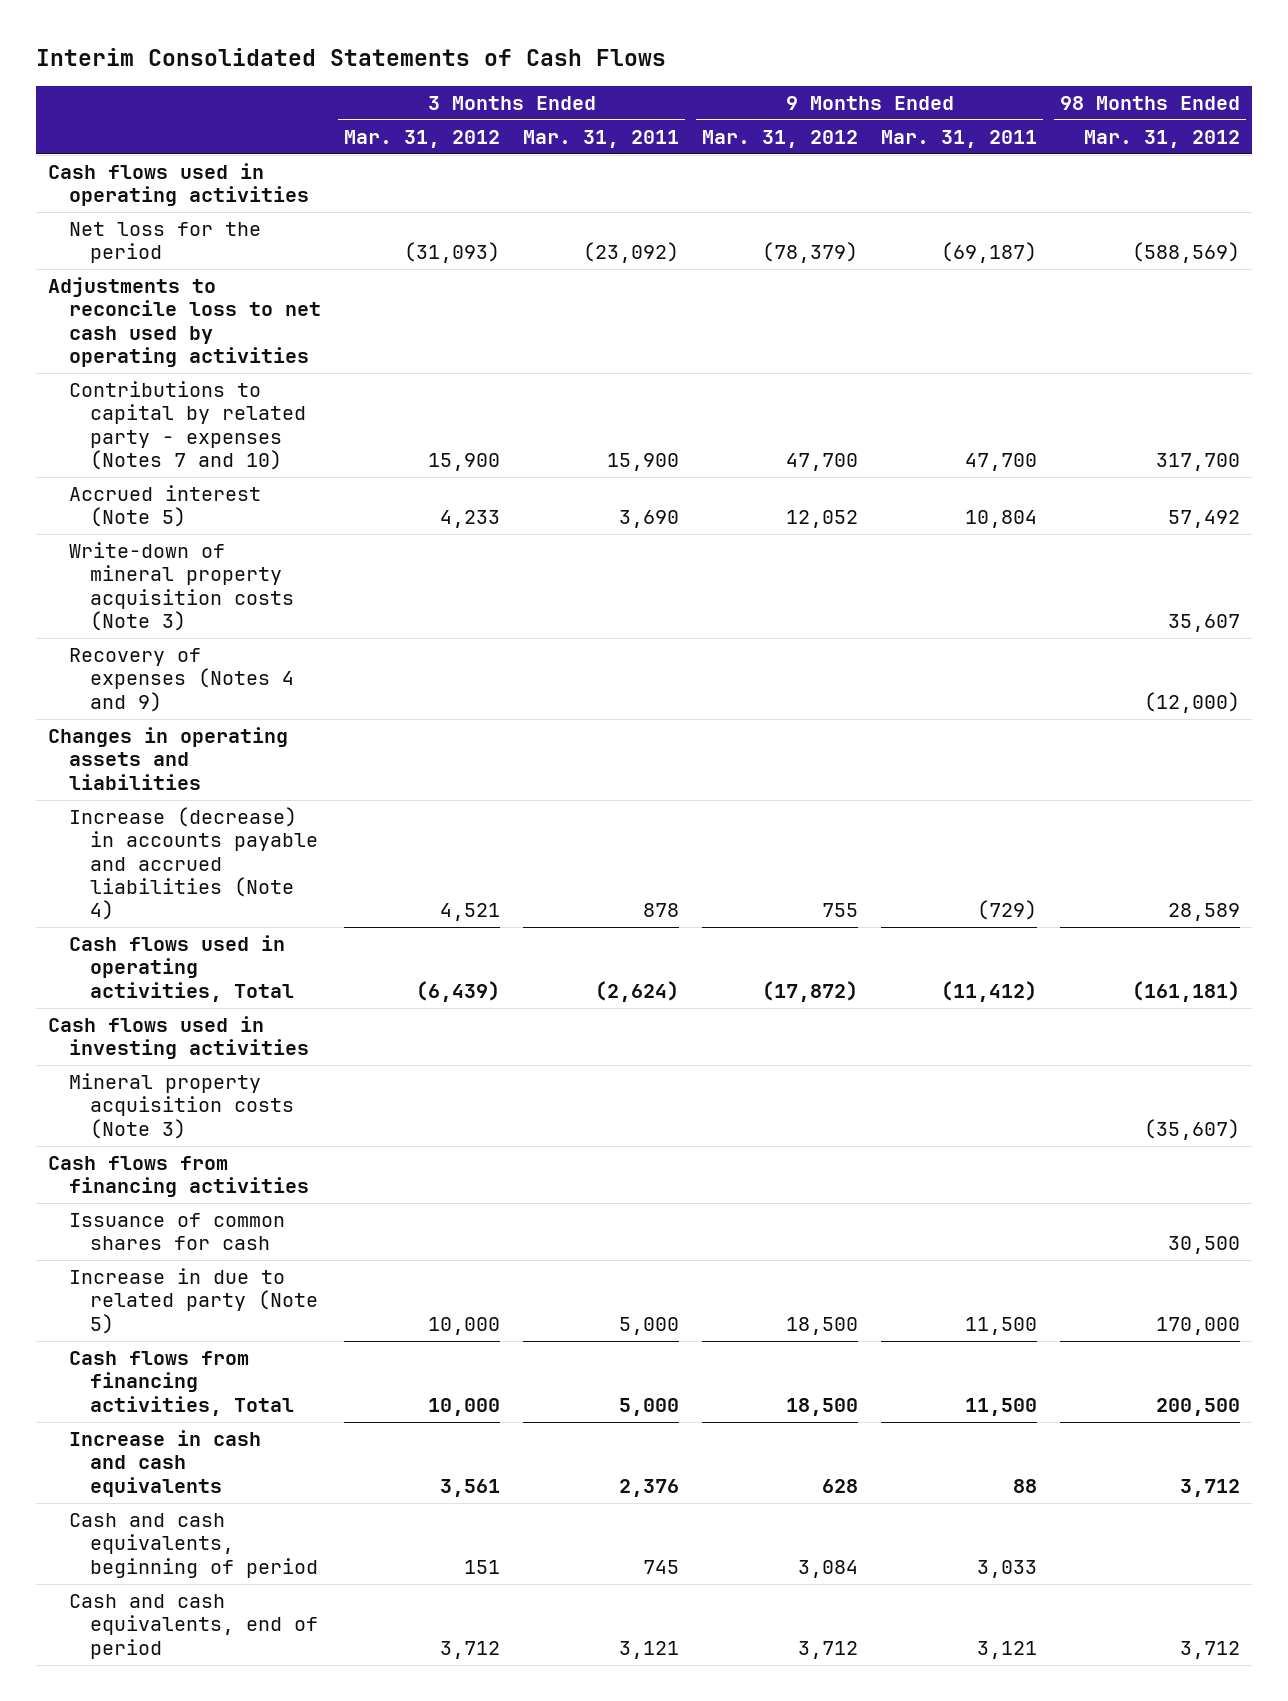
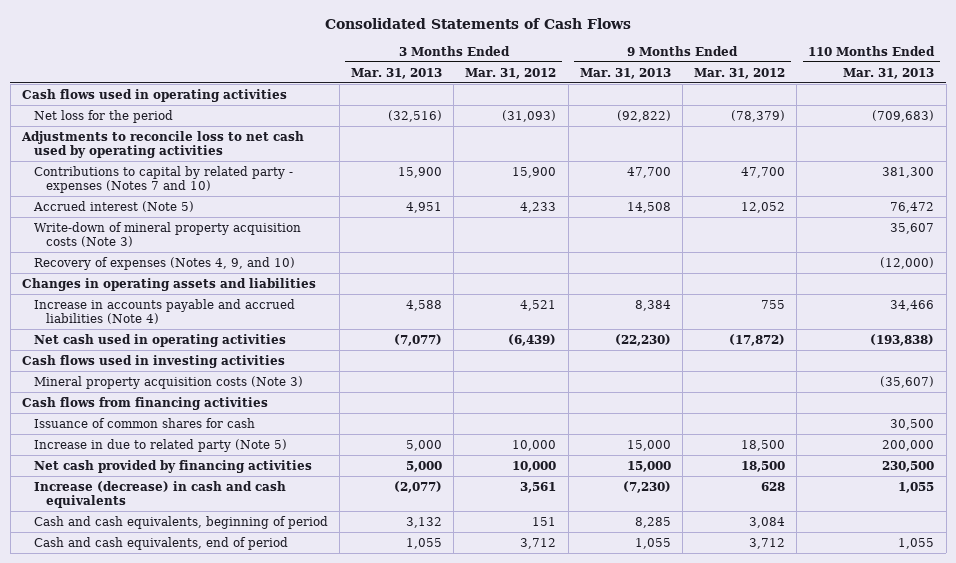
- Interim Consolidated Statements of Cash Flows
+ Consolidated Statements of Cash Flows
- | 3 Months Ended Mar. 31, 2012 | 3 Months Ended Mar. 31, 2011 | 9 Months Ended Mar. 31, 2012 | 9 Months Ended Mar. 31, 2011 | 98 Months Ended Mar. 31, 2012
+ | 3 Months Ended Mar. 31, 2013 | 3 Months Ended Mar. 31, 2012 | 9 Months Ended Mar. 31, 2013 | 9 Months Ended Mar. 31, 2012 | 110 Months Ended Mar. 31, 2013
- Recovery of expenses (Notes 4 and 9) | | | | | (12,000)
+ Recovery of expenses (Notes 4, 9, and 10) | | | | | (12,000)
- Increase (decrease) in accounts payable and accrued liabilities (Note 4) | 4,521 | 878 | 755 | (729) | 28,589
- Cash flows used in operating activities, Total | (6,439) | (2,624) | (17,872) | (11,412) | (161,181)
+ Increase in accounts payable and accrued liabilities (Note 4) | 4,588 | 4,521 | 8,384 | 755 | 34,466
+ Net cash used in operating activities | (7,077) | (6,439) | (22,230) | (17,872) | (193,838)
- Cash flows from financing activities, Total | 10,000 | 5,000 | 18,500 | 11,500 | 200,500
- Increase in cash and cash equivalents | 3,561 | 2,376 | 628 | 88 | 3,712
+ Net cash provided by financing activities | 5,000 | 10,000 | 15,000 | 18,500 | 230,500
+ Increase (decrease) in cash and cash equivalents | (2,077) | 3,561 | (7,230) | 628 | 1,055

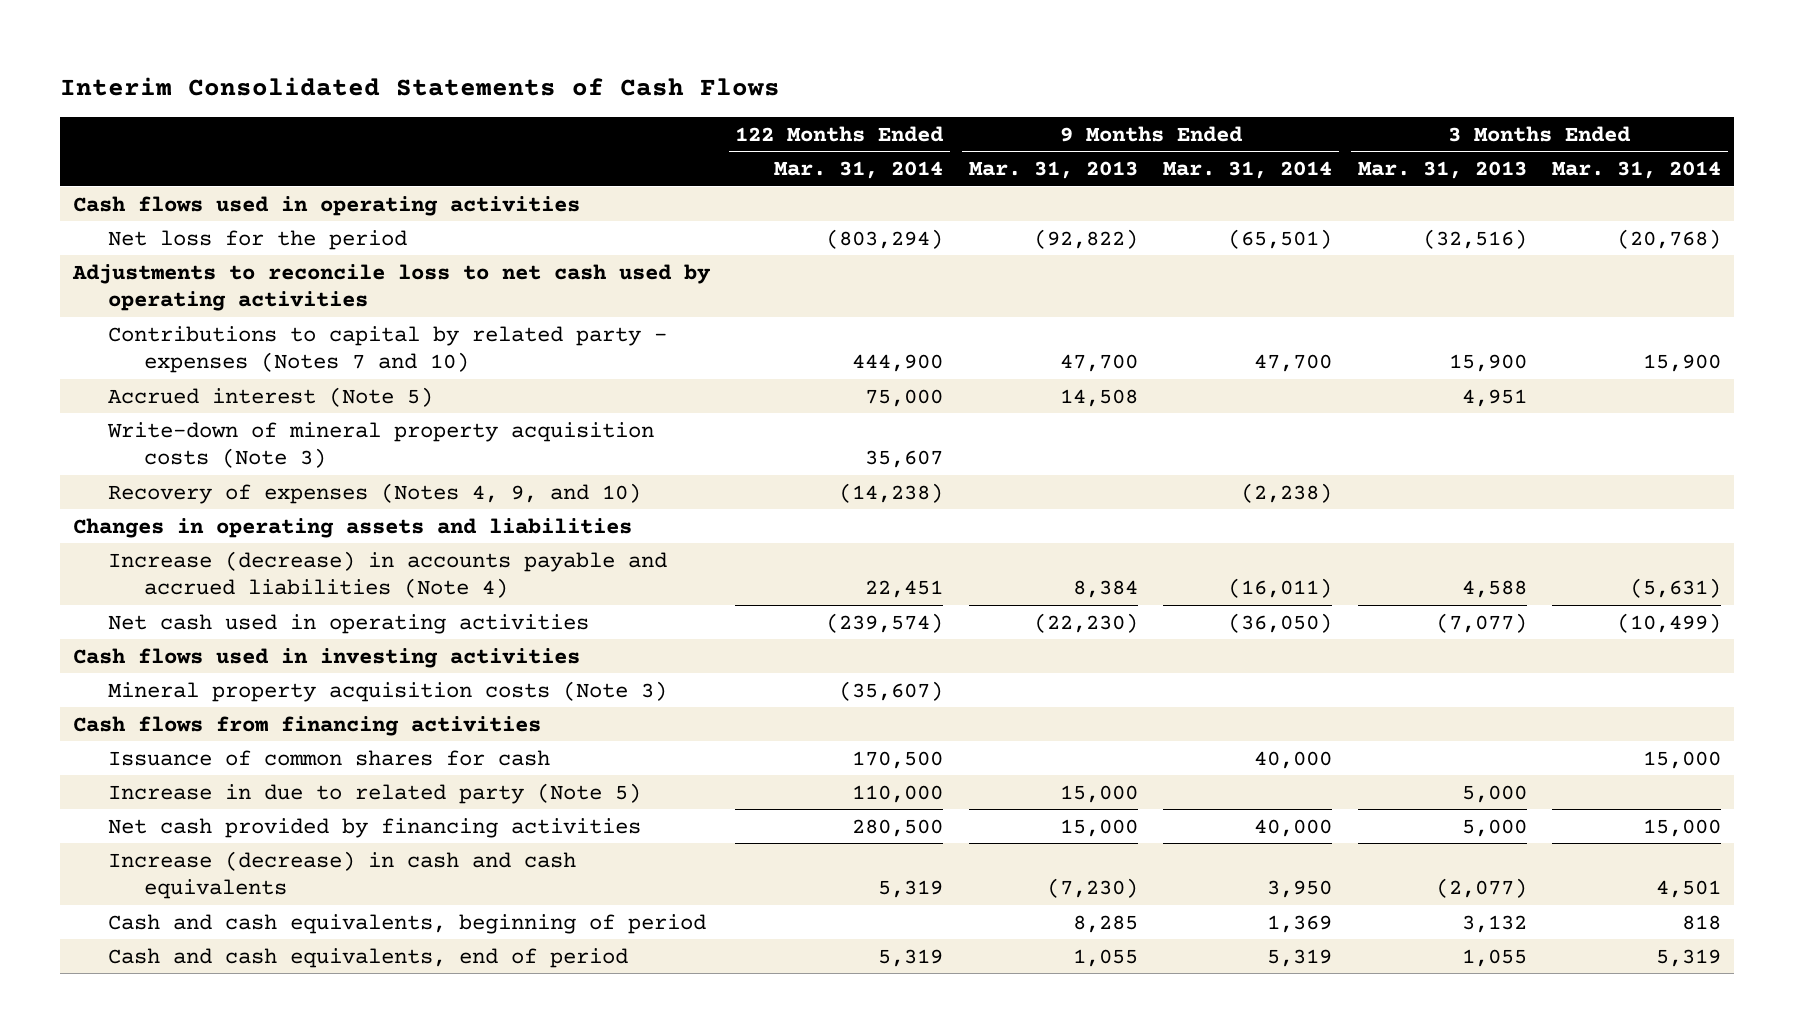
- Consolidated Statements of Cash Flows
+ Interim Consolidated Statements of Cash Flows
- | 3 Months Ended Mar. 31, 2013 | 3 Months Ended Mar. 31, 2012 | 9 Months Ended Mar. 31, 2013 | 9 Months Ended Mar. 31, 2012 | 110 Months Ended Mar. 31, 2013
+ | 122 Months Ended Mar. 31, 2014 | 9 Months Ended Mar. 31, 2013 | 9 Months Ended Mar. 31, 2014 | 3 Months Ended Mar. 31, 2013 | 3 Months Ended Mar. 31, 2014
- Increase in accounts payable and accrued liabilities (Note 4) | 4,588 | 4,521 | 8,384 | 755 | 34,466
+ Increase (decrease) in accounts payable and accrued liabilities (Note 4) | 22,451 | 8,384 | (16,011) | 4,588 | (5,631)

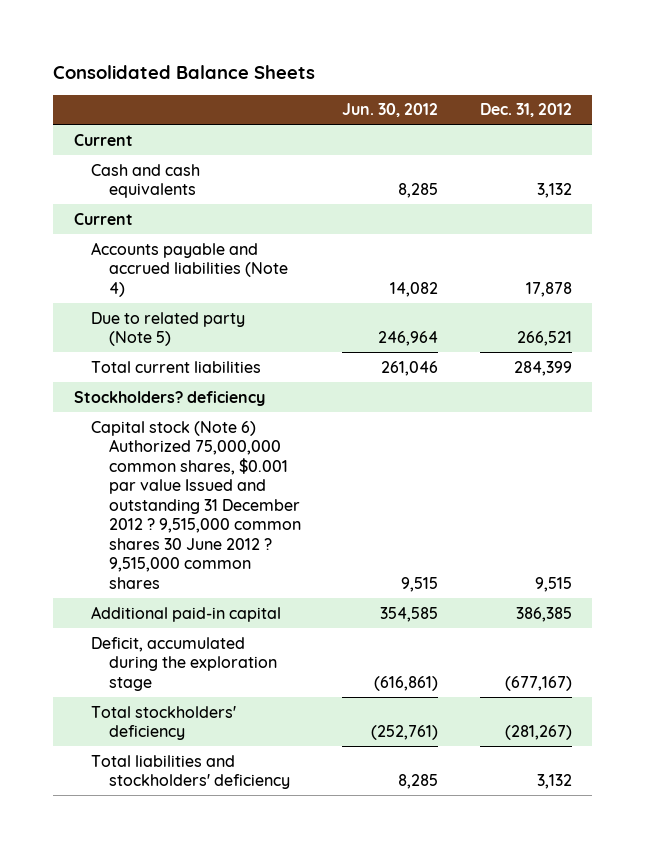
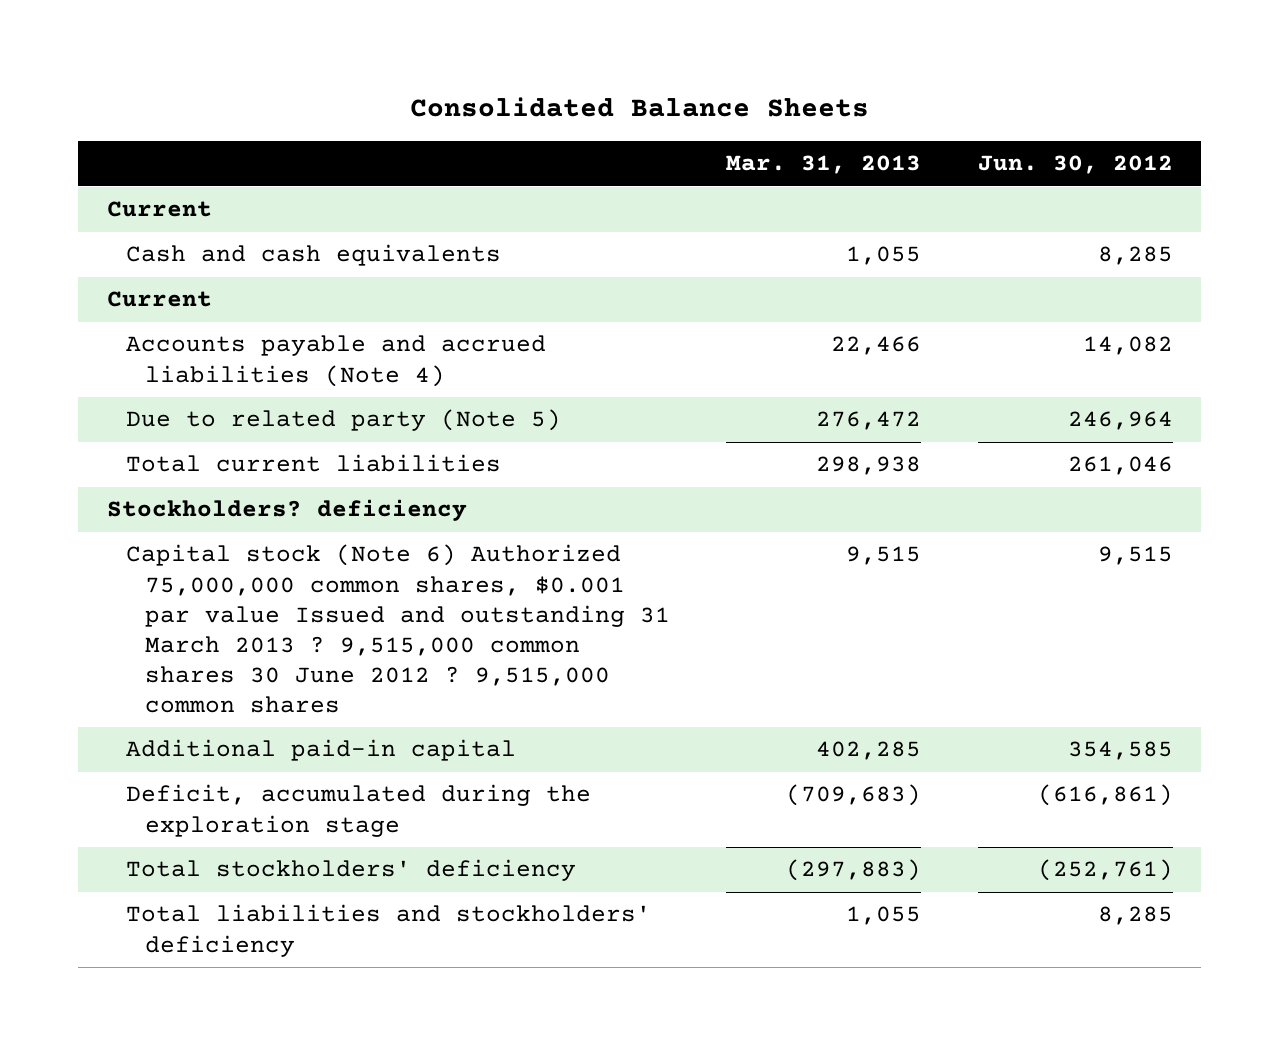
- | Jun. 30, 2012 | Dec. 31, 2012
+ | Mar. 31, 2013 | Jun. 30, 2012
- Capital stock (Note 6) Authorized 75,000,000 common shares, $0.001 par value Issued and outstanding 31 December 2012 ? 9,515,000 common shares 30 June 2012 ? 9,515,000 common shares | 9,515 | 9,515
+ Capital stock (Note 6) Authorized 75,000,000 common shares, $0.001 par value Issued and outstanding 31 March 2013 ? 9,515,000 common shares 30 June 2012 ? 9,515,000 common shares | 9,515 | 9,515

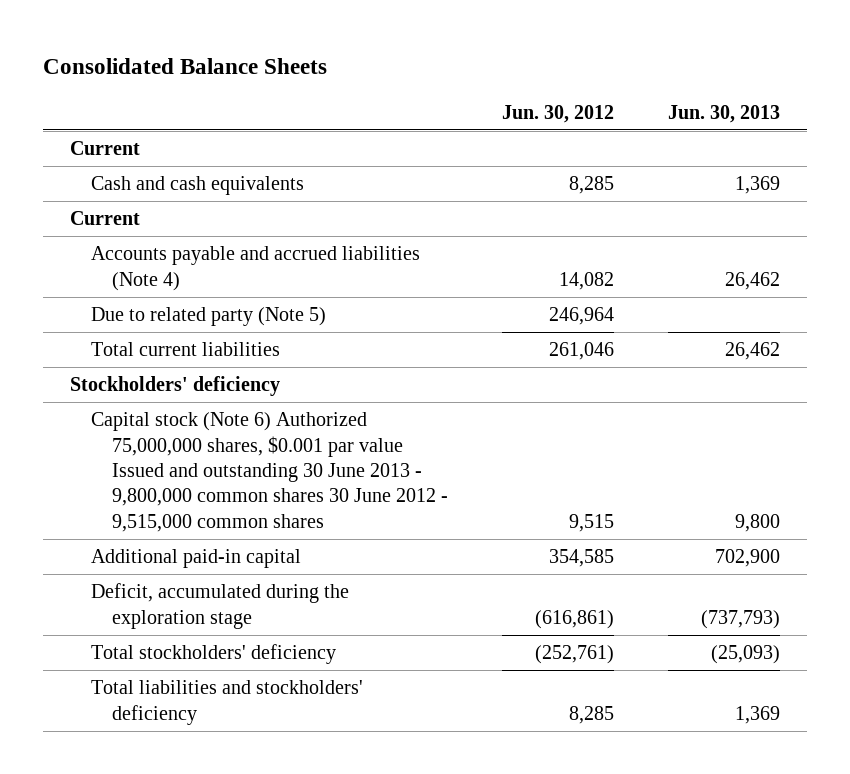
- | Mar. 31, 2013 | Jun. 30, 2012
+ | Jun. 30, 2012 | Jun. 30, 2013
- Stockholders? deficiency
- Capital stock (Note 6) Authorized 75,000,000 common shares, $0.001 par value Issued and outstanding 31 March 2013 ? 9,515,000 common shares 30 June 2012 ? 9,515,000 common shares | 9,515 | 9,515
+ Stockholders' deficiency
+ Capital stock (Note 6) Authorized 75,000,000 shares, $0.001 par value Issued and outstanding 30 June 2013 - 9,800,000 common shares 30 June 2012 - 9,515,000 common shares | 9,515 | 9,800

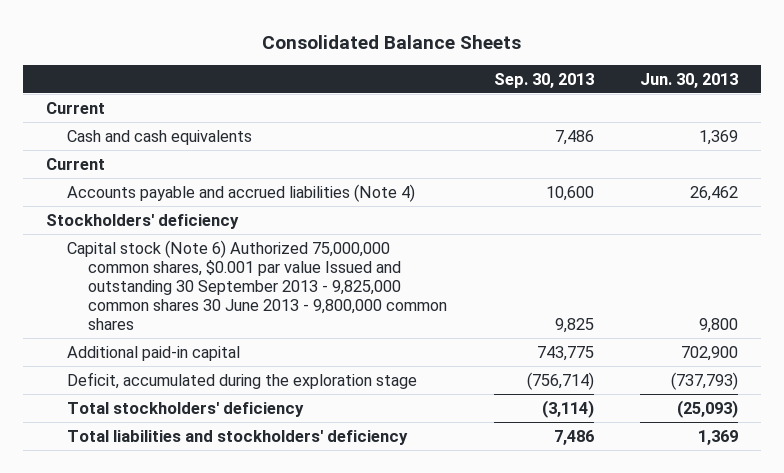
- | Jun. 30, 2012 | Jun. 30, 2013
+ | Sep. 30, 2013 | Jun. 30, 2013
- Due to related party (Note 5) | 246,964 |
- Total current liabilities | 261,046 | 26,462
- Capital stock (Note 6) Authorized 75,000,000 shares, $0.001 par value Issued and outstanding 30 June 2013 - 9,800,000 common shares 30 June 2012 - 9,515,000 common shares | 9,515 | 9,800
+ Capital stock (Note 6) Authorized 75,000,000 common shares, $0.001 par value Issued and outstanding 30 September 2013 - 9,825,000 common shares 30 June 2013 - 9,800,000 common shares | 9,825 | 9,800

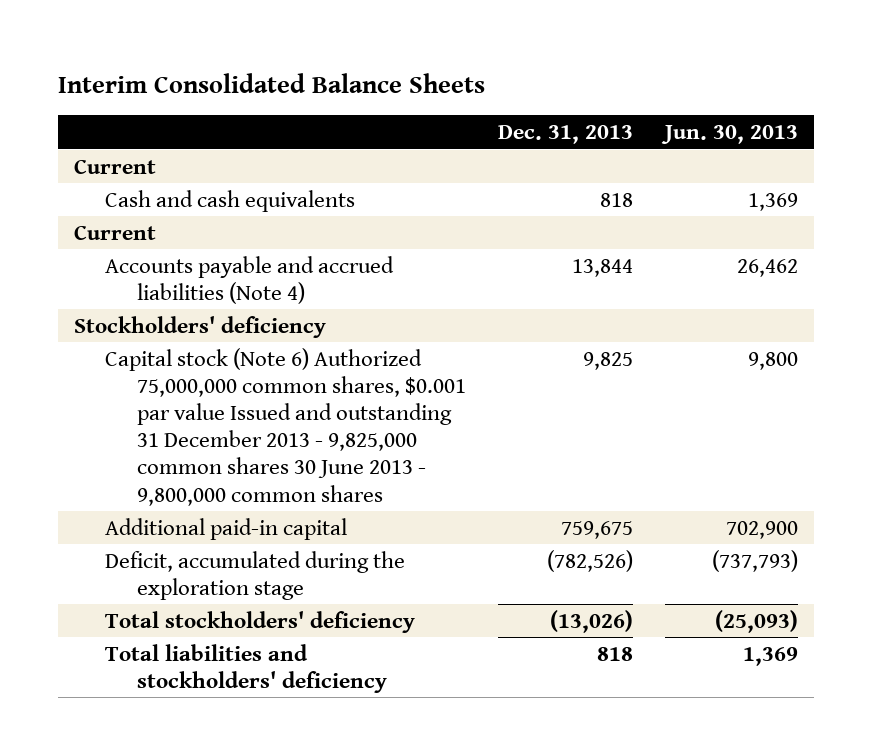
- Consolidated Balance Sheets
+ Interim Consolidated Balance Sheets
- | Sep. 30, 2013 | Jun. 30, 2013
+ | Dec. 31, 2013 | Jun. 30, 2013
- Capital stock (Note 6) Authorized 75,000,000 common shares, $0.001 par value Issued and outstanding 30 September 2013 - 9,825,000 common shares 30 June 2013 - 9,800,000 common shares | 9,825 | 9,800
+ Capital stock (Note 6) Authorized 75,000,000 common shares, $0.001 par value Issued and outstanding 31 December 2013 - 9,825,000 common shares 30 June 2013 - 9,800,000 common shares | 9,825 | 9,800

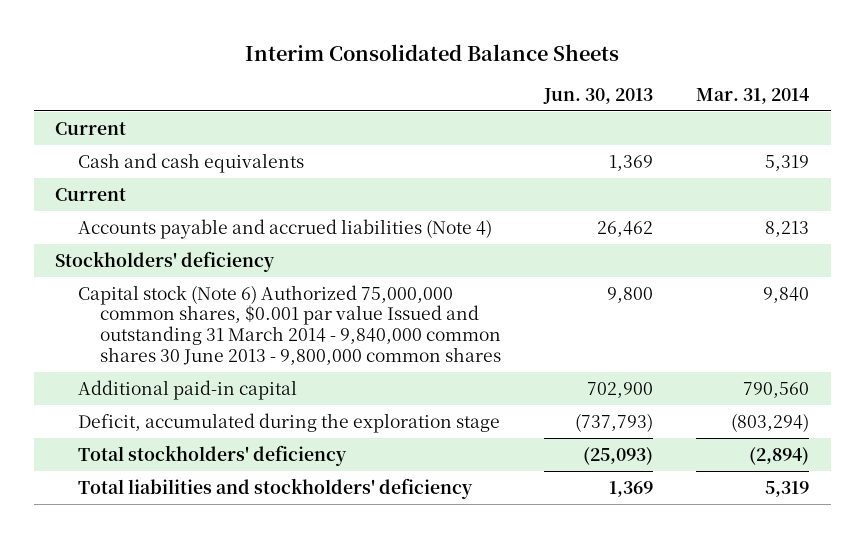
- | Dec. 31, 2013 | Jun. 30, 2013
+ | Jun. 30, 2013 | Mar. 31, 2014
- Capital stock (Note 6) Authorized 75,000,000 common shares, $0.001 par value Issued and outstanding 31 December 2013 - 9,825,000 common shares 30 June 2013 - 9,800,000 common shares | 9,825 | 9,800
+ Capital stock (Note 6) Authorized 75,000,000 common shares, $0.001 par value Issued and outstanding 31 March 2014 - 9,840,000 common shares 30 June 2013 - 9,800,000 common shares | 9,800 | 9,840

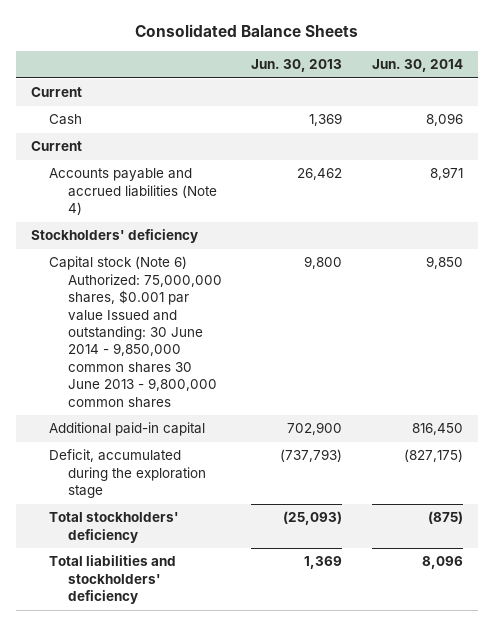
- Interim Consolidated Balance Sheets
+ Consolidated Balance Sheets
- | Jun. 30, 2013 | Mar. 31, 2014
+ | Jun. 30, 2013 | Jun. 30, 2014
- Cash and cash equivalents | 1,369 | 5,319
+ Cash | 1,369 | 8,096
- Capital stock (Note 6) Authorized 75,000,000 common shares, $0.001 par value Issued and outstanding 31 March 2014 - 9,840,000 common shares 30 June 2013 - 9,800,000 common shares | 9,800 | 9,840
+ Capital stock (Note 6) Authorized: 75,000,000 shares, $0.001 par value Issued and outstanding: 30 June 2014 - 9,850,000 common shares 30 June 2013 - 9,800,000 common shares | 9,800 | 9,850

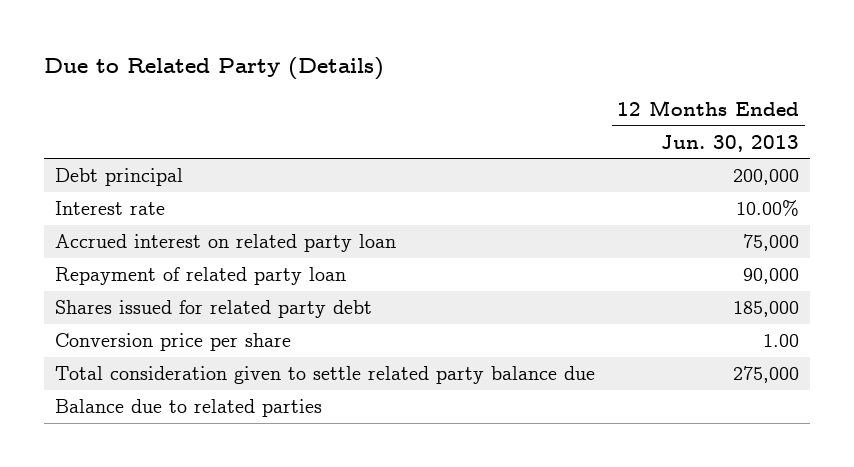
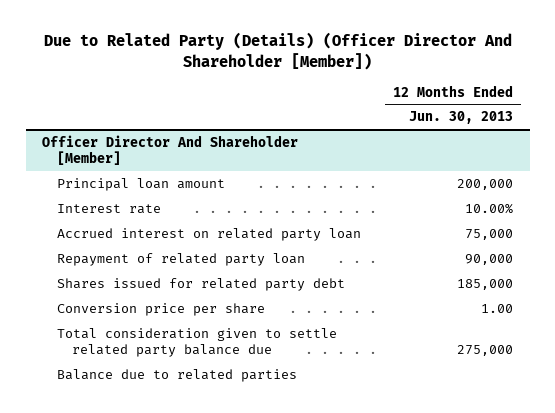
- Due to Related Party (Details)
+ Due to Related Party (Details) (Officer Director And Shareholder [Member])
- Debt principal | 200,000
+ Officer Director And Shareholder [Member]
+ Principal loan amount | 200,000

